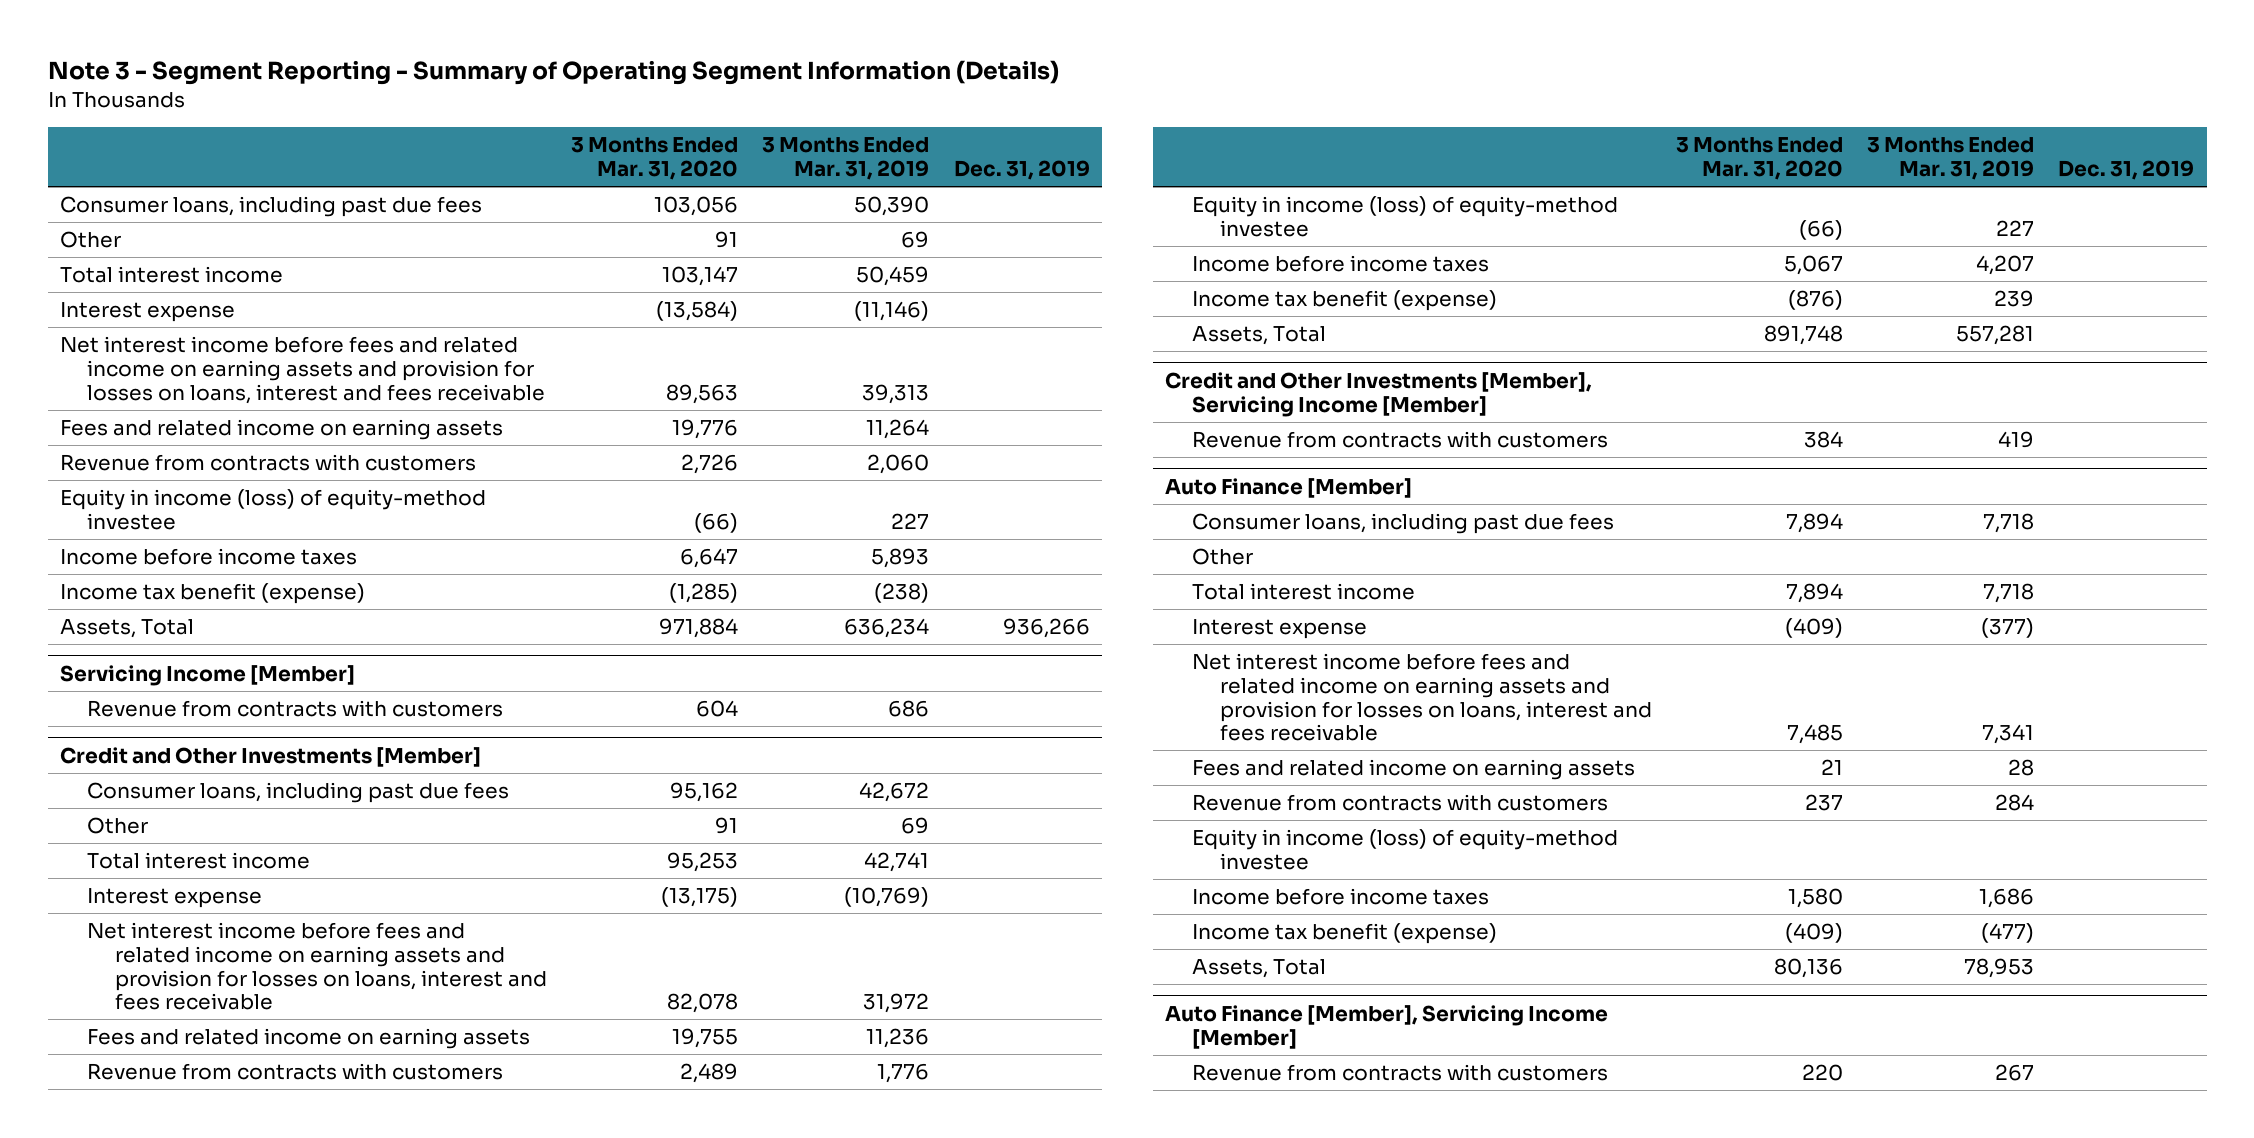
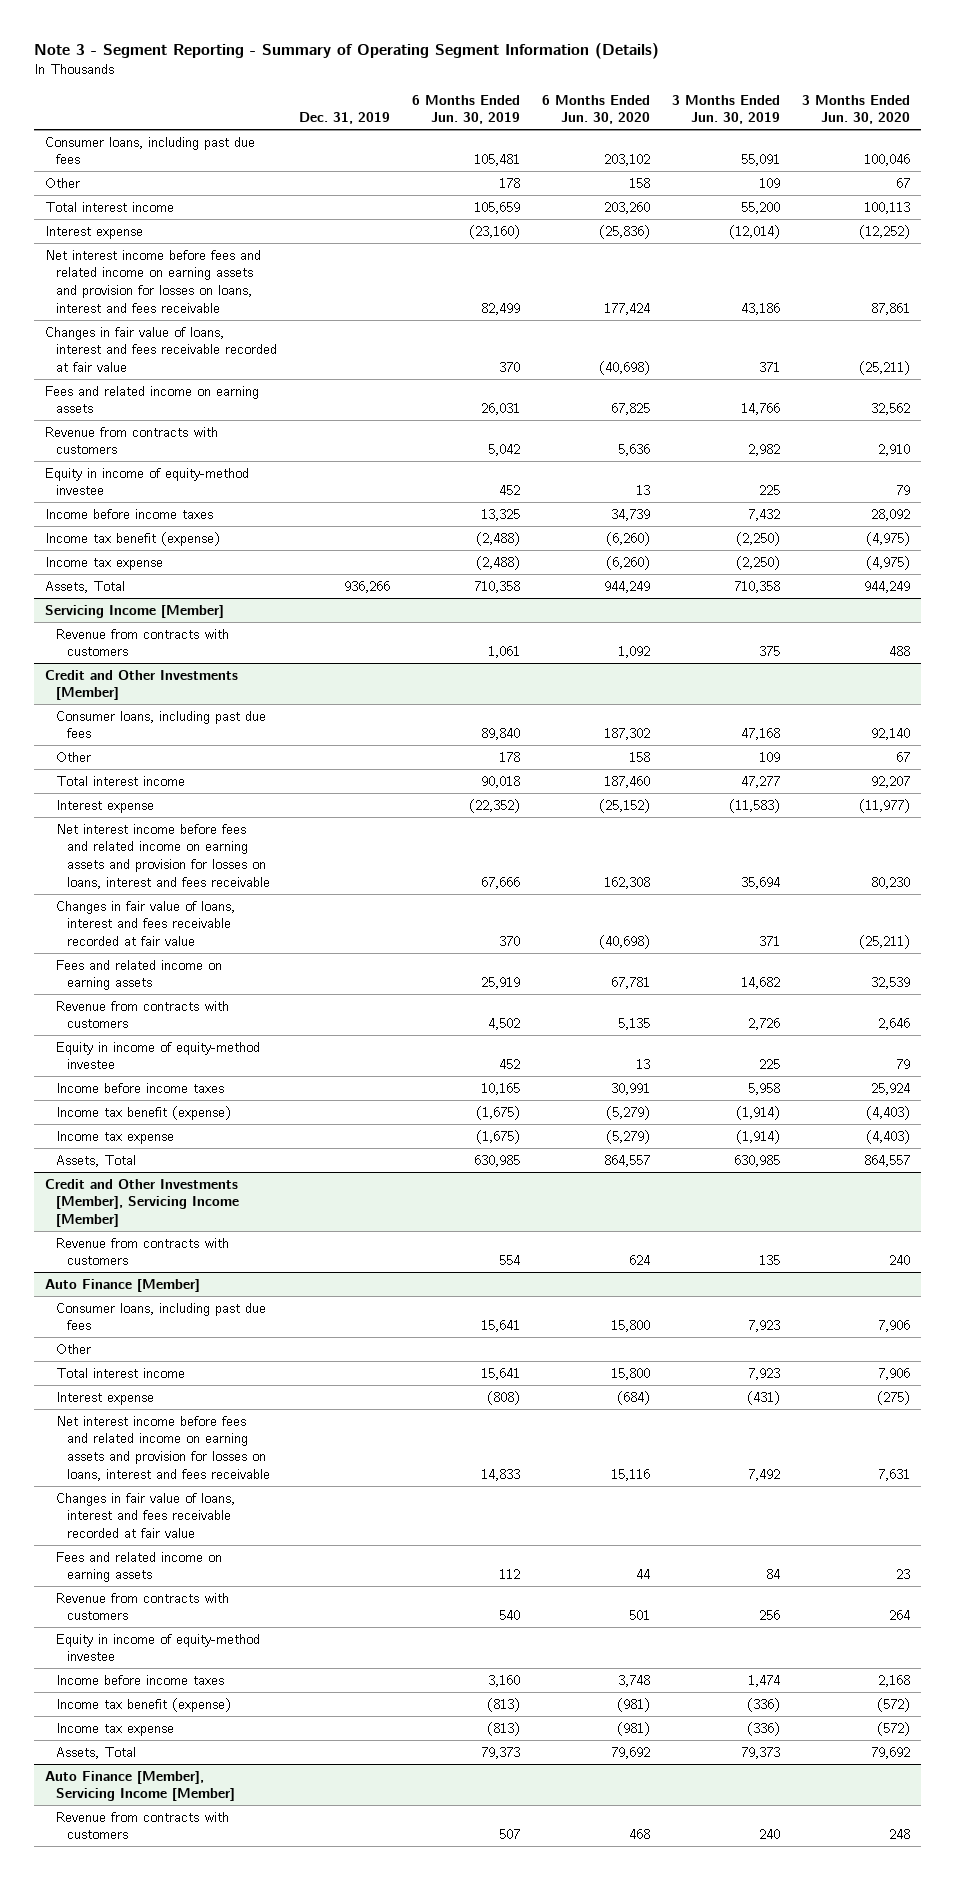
- | 3 Months Ended Mar. 31, 2020 | 3 Months Ended Mar. 31, 2019 | Dec. 31, 2019
+ | Dec. 31, 2019 | 6 Months Ended Jun. 30, 2019 | 6 Months Ended Jun. 30, 2020 | 3 Months Ended Jun. 30, 2019 | 3 Months Ended Jun. 30, 2020
+ Changes in fair value of loans, interest and fees receivable recorded at fair value | | 370 | (40,698) | 371 | (25,211)
- Equity in income (loss) of equity-method investee | (66) | 227 |
+ Equity in income of equity-method investee | | 452 | 13 | 225 | 79
+ Income tax expense | | (2,488) | (6,260) | (2,250) | (4,975)
@ Credit and Other Investments [Member]
+ Changes in fair value of loans, interest and fees receivable recorded at fair value | | 370 | (40,698) | 371 | (25,211)
- Equity in income (loss) of equity-method investee | (66) | 227 |
+ Equity in income of equity-method investee | | 452 | 13 | 225 | 79
+ Income tax expense | | (1,675) | (5,279) | (1,914) | (4,403)
@ Auto Finance [Member]
+ Changes in fair value of loans, interest and fees receivable recorded at fair value
- Equity in income (loss) of equity-method investee
+ Equity in income of equity-method investee
+ Income tax expense | | (813) | (981) | (336) | (572)

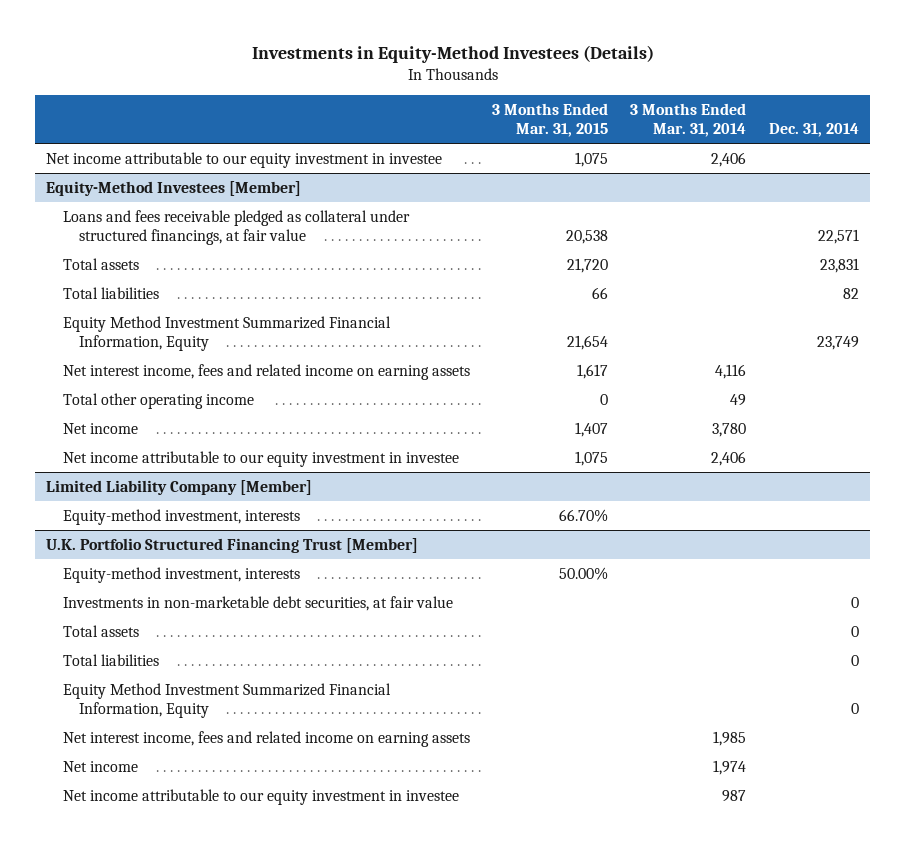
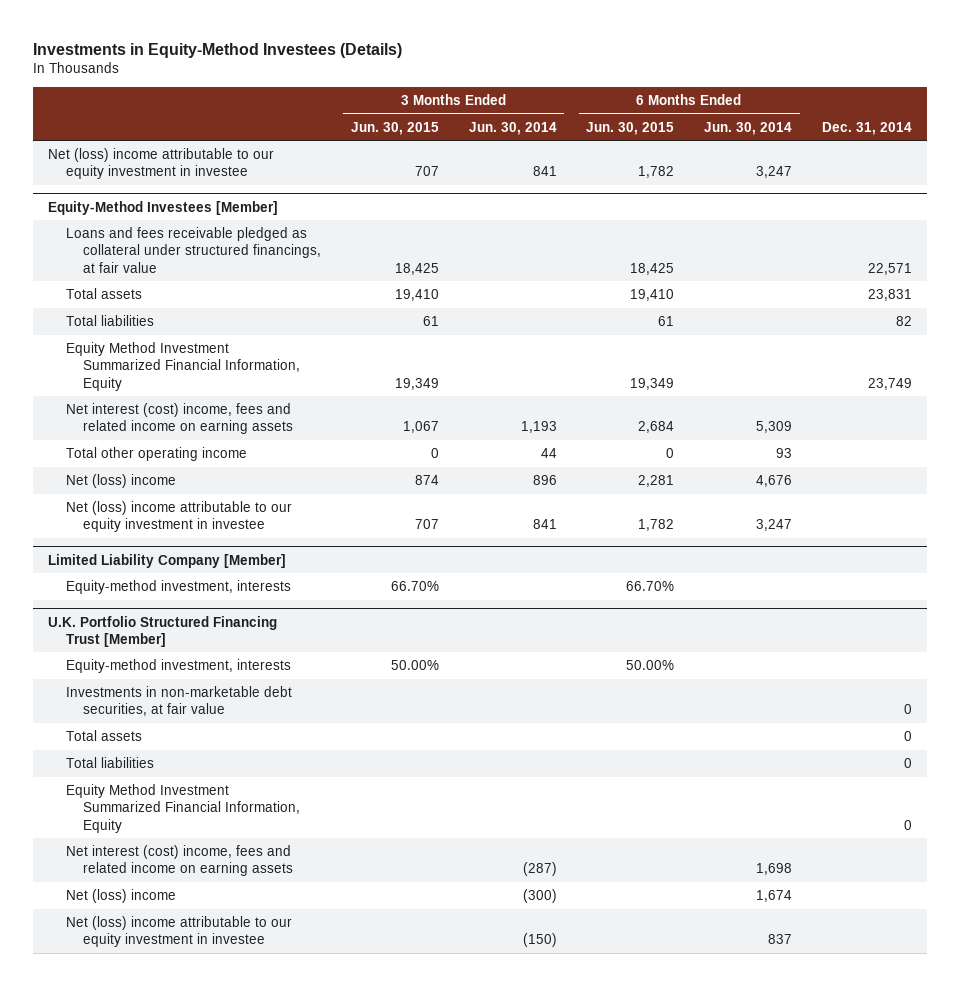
- | 3 Months Ended Mar. 31, 2015 | 3 Months Ended Mar. 31, 2014 | Dec. 31, 2014
+ | 3 Months Ended Jun. 30, 2015 | 3 Months Ended Jun. 30, 2014 | 6 Months Ended Jun. 30, 2015 | 6 Months Ended Jun. 30, 2014 | Dec. 31, 2014
- Net income attributable to our equity investment in investee | 1,075 | 2,406 |
+ Net (loss) income attributable to our equity investment in investee | 707 | 841 | 1,782 | 3,247 |
@ Equity-Method Investees [Member]
- Net interest income, fees and related income on earning assets | 1,617 | 4,116 |
+ Net interest (cost) income, fees and related income on earning assets | 1,067 | 1,193 | 2,684 | 5,309 |
- Net income | 1,407 | 3,780 |
- Net income attributable to our equity investment in investee | 1,075 | 2,406 |
+ Net (loss) income | 874 | 896 | 2,281 | 4,676 |
+ Net (loss) income attributable to our equity investment in investee | 707 | 841 | 1,782 | 3,247 |
@ U.K. Portfolio Structured Financing Trust [Member]
- Net interest income, fees and related income on earning assets | | 1,985 |
- Net income | | 1,974 |
- Net income attributable to our equity investment in investee | | 987 |
+ Net interest (cost) income, fees and related income on earning assets | | (287) | | 1,698 |
+ Net (loss) income | | (300) | | 1,674 |
+ Net (loss) income attributable to our equity investment in investee | | (150) | | 837 |

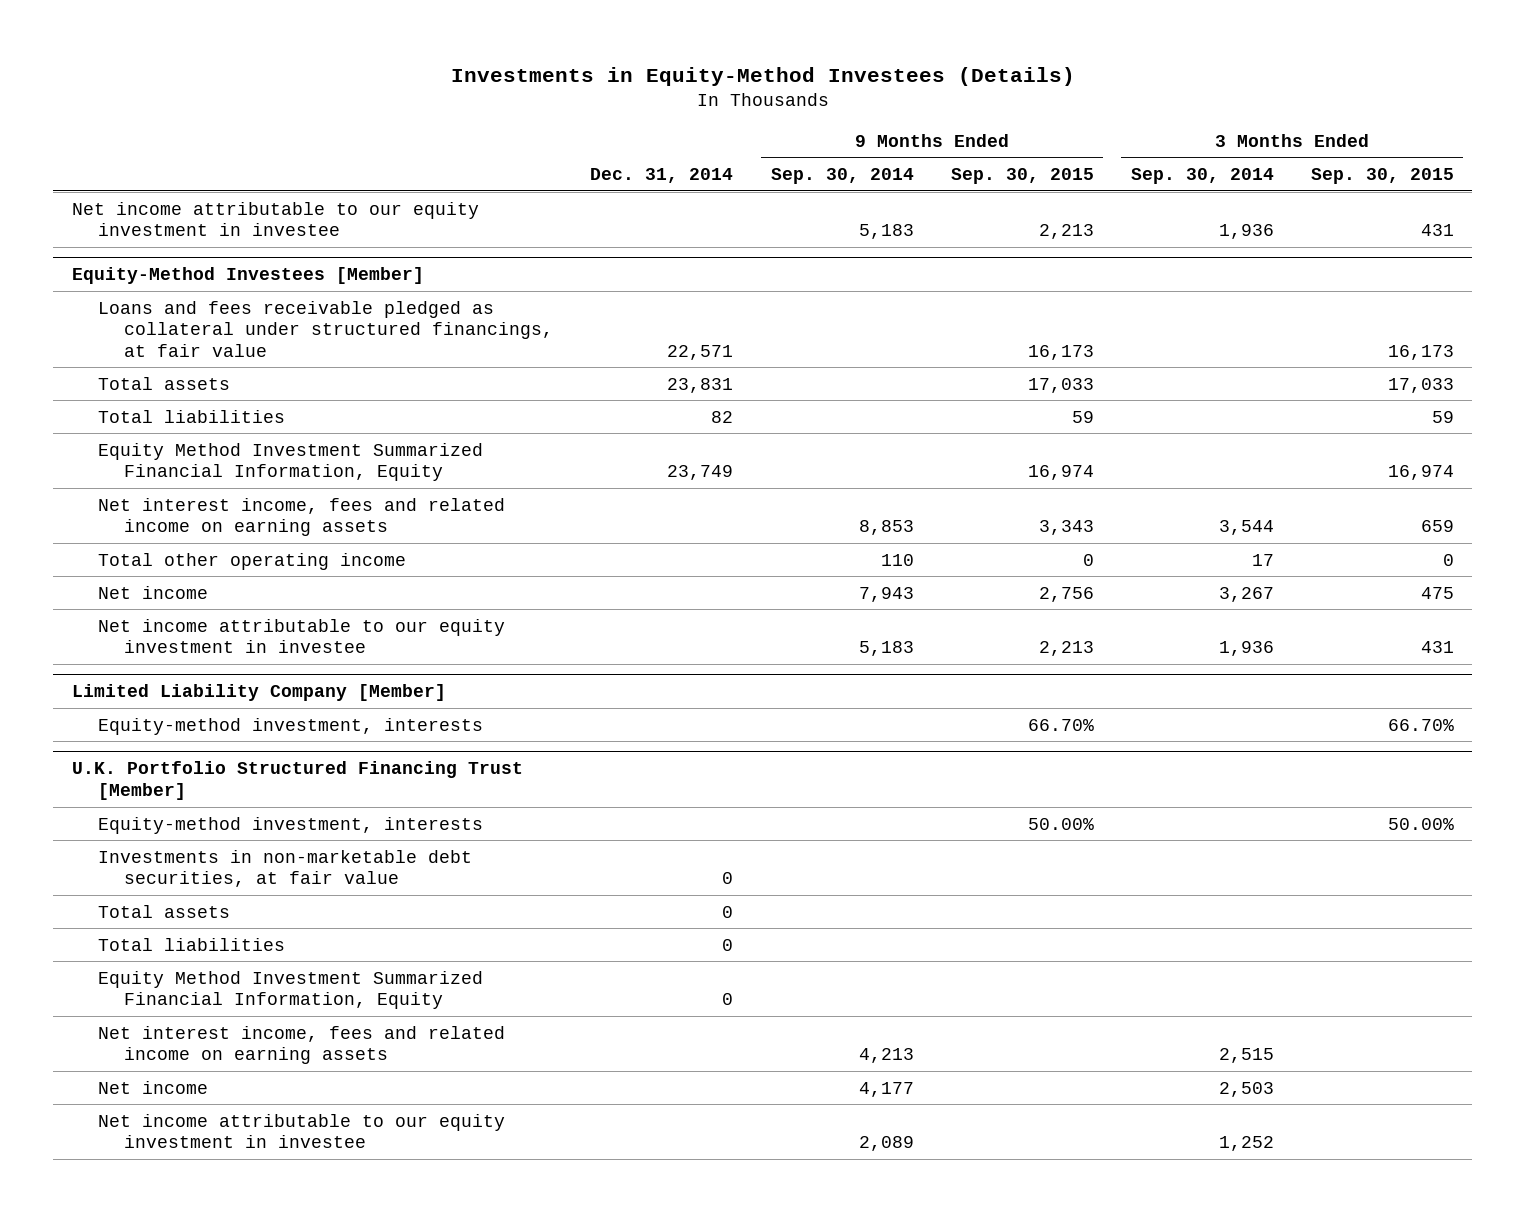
- | 3 Months Ended Jun. 30, 2015 | 3 Months Ended Jun. 30, 2014 | 6 Months Ended Jun. 30, 2015 | 6 Months Ended Jun. 30, 2014 | Dec. 31, 2014
+ | Dec. 31, 2014 | 9 Months Ended Sep. 30, 2014 | 9 Months Ended Sep. 30, 2015 | 3 Months Ended Sep. 30, 2014 | 3 Months Ended Sep. 30, 2015
- Net (loss) income attributable to our equity investment in investee | 707 | 841 | 1,782 | 3,247 |
+ Net income attributable to our equity investment in investee | | 5,183 | 2,213 | 1,936 | 431
@ Equity-Method Investees [Member]
- Net interest (cost) income, fees and related income on earning assets | 1,067 | 1,193 | 2,684 | 5,309 |
+ Net interest income, fees and related income on earning assets | | 8,853 | 3,343 | 3,544 | 659
- Net (loss) income | 874 | 896 | 2,281 | 4,676 |
- Net (loss) income attributable to our equity investment in investee | 707 | 841 | 1,782 | 3,247 |
+ Net income | | 7,943 | 2,756 | 3,267 | 475
+ Net income attributable to our equity investment in investee | | 5,183 | 2,213 | 1,936 | 431
@ U.K. Portfolio Structured Financing Trust [Member]
- Net interest (cost) income, fees and related income on earning assets | | (287) | | 1,698 |
- Net (loss) income | | (300) | | 1,674 |
- Net (loss) income attributable to our equity investment in investee | | (150) | | 837 |
+ Net interest income, fees and related income on earning assets | | 4,213 | | 2,515 |
+ Net income | | 4,177 | | 2,503 |
+ Net income attributable to our equity investment in investee | | 2,089 | | 1,252 |

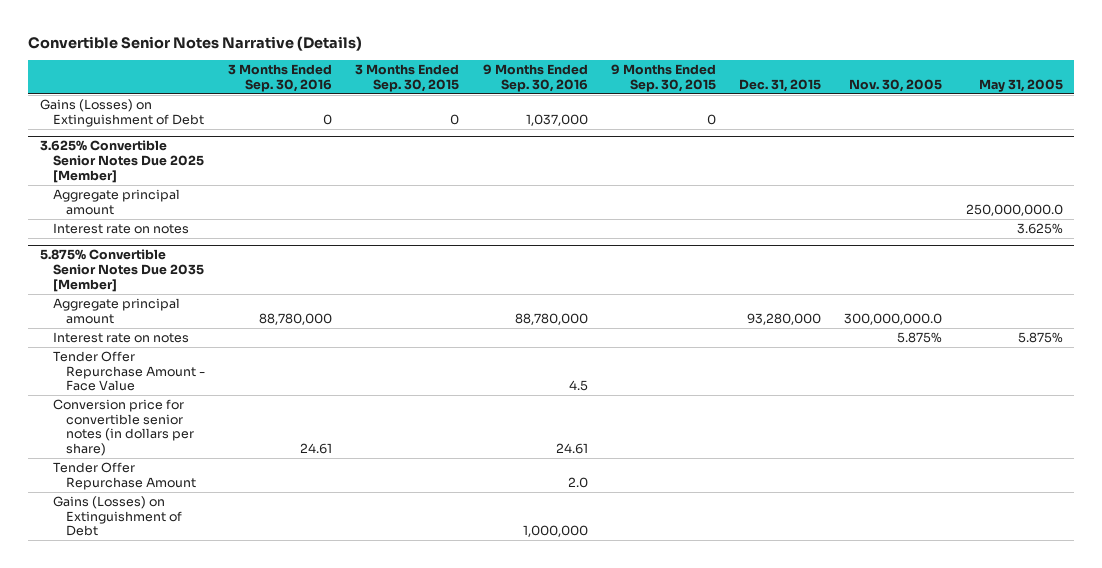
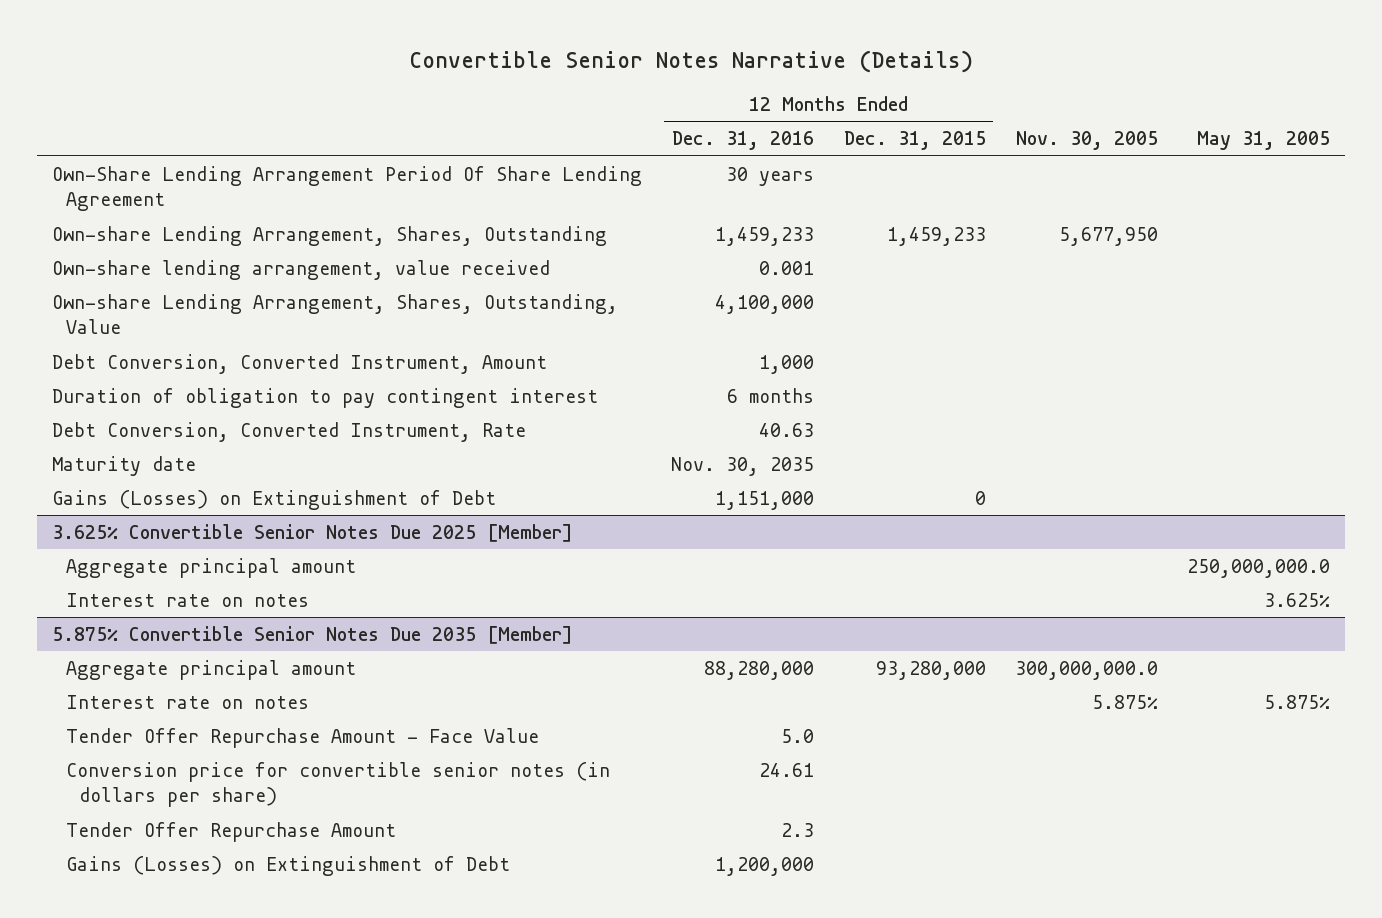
- | 3 Months Ended Sep. 30, 2016 | 3 Months Ended Sep. 30, 2015 | 9 Months Ended Sep. 30, 2016 | 9 Months Ended Sep. 30, 2015 | Dec. 31, 2015 | Nov. 30, 2005 | May 31, 2005
+ | 12 Months Ended Dec. 31, 2016 | 12 Months Ended Dec. 31, 2015 | Nov. 30, 2005 | May 31, 2005
+ Own-Share Lending Arrangement Period Of Share Lending Agreement | 30 years | | |
+ Own-share Lending Arrangement, Shares, Outstanding | 1,459,233 | 1,459,233 | 5,677,950 |
+ Own-share lending arrangement, value received | 0.001 | | |
+ Own-share Lending Arrangement, Shares, Outstanding, Value | 4,100,000 | | |
+ Debt Conversion, Converted Instrument, Amount | 1,000 | | |
+ Duration of obligation to pay contingent interest | 6 months | | |
+ Debt Conversion, Converted Instrument, Rate | 40.63 | | |
+ Maturity date | Nov. 30, 2035 | | |

